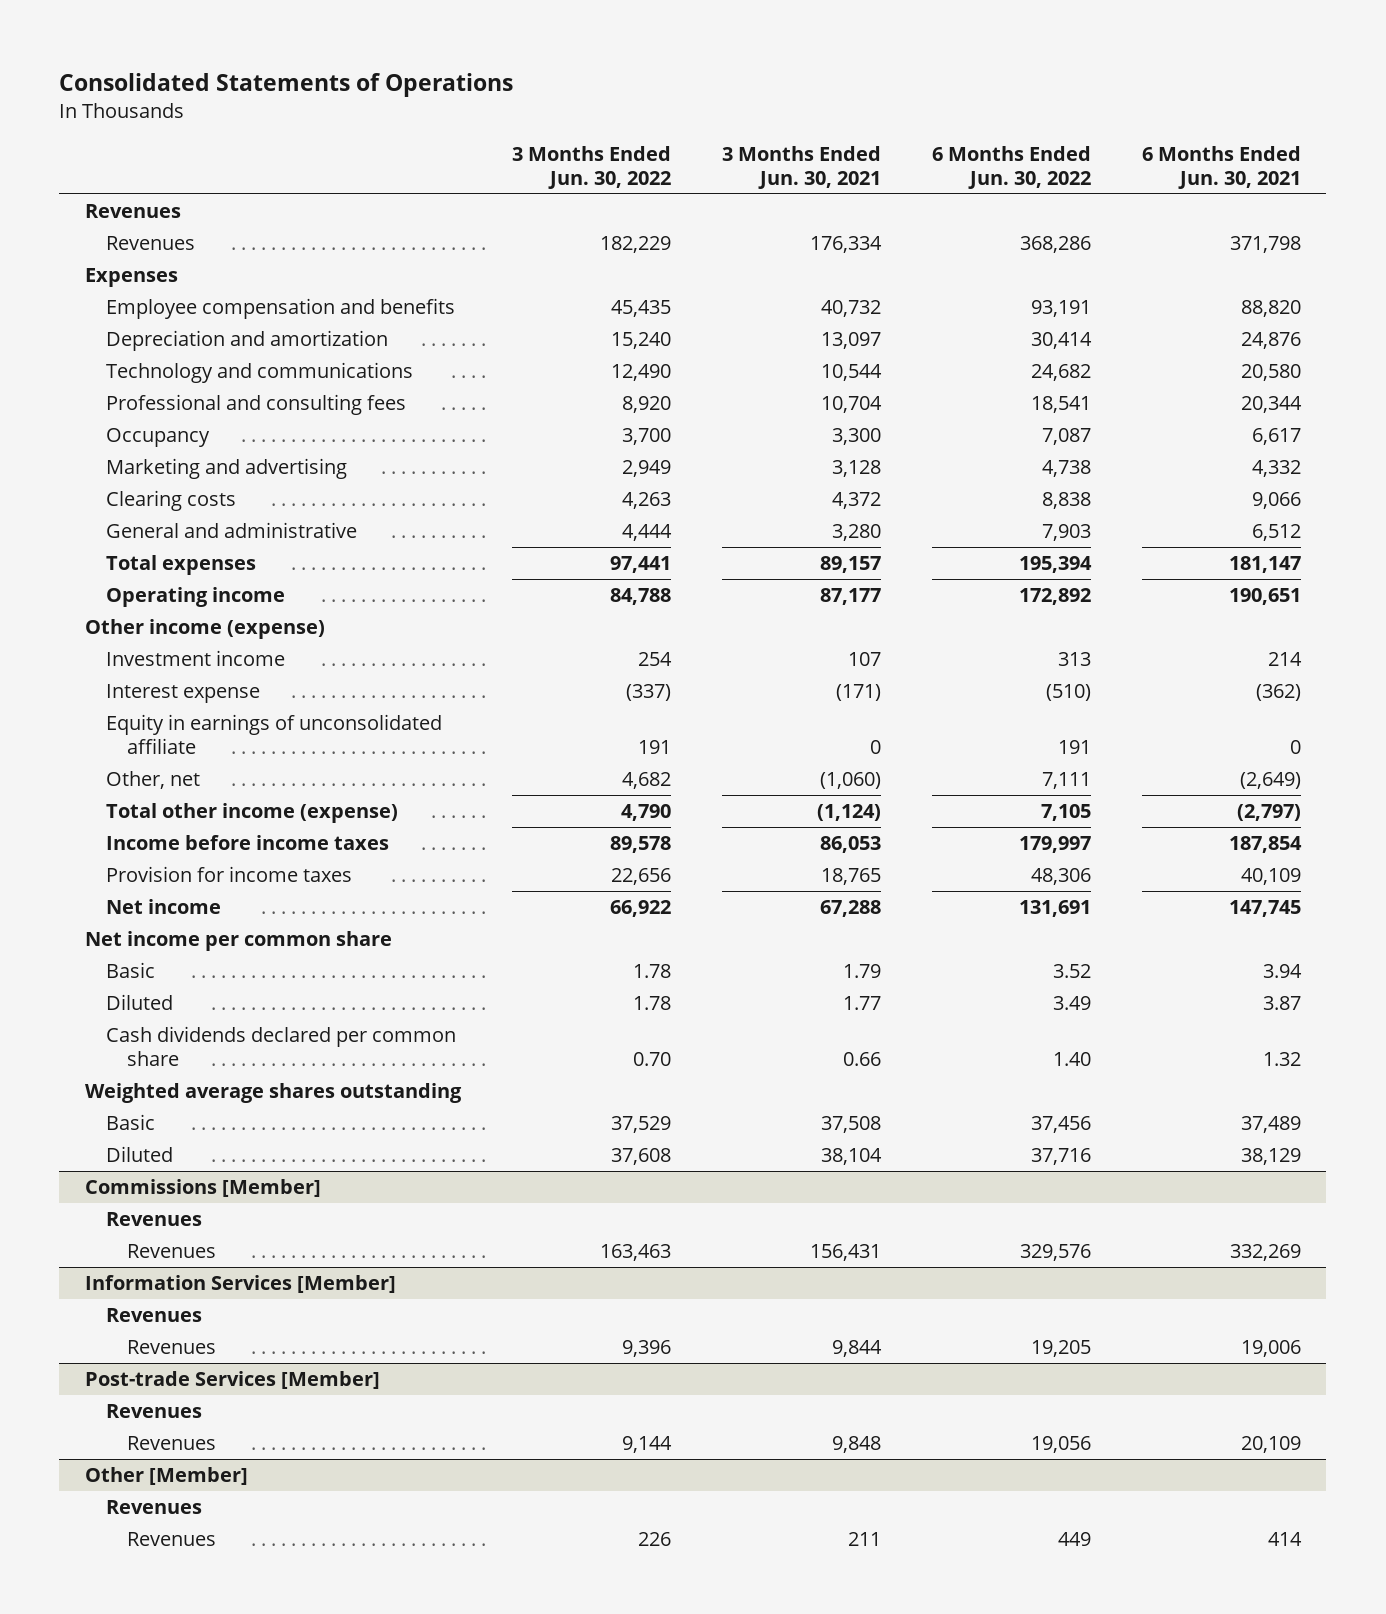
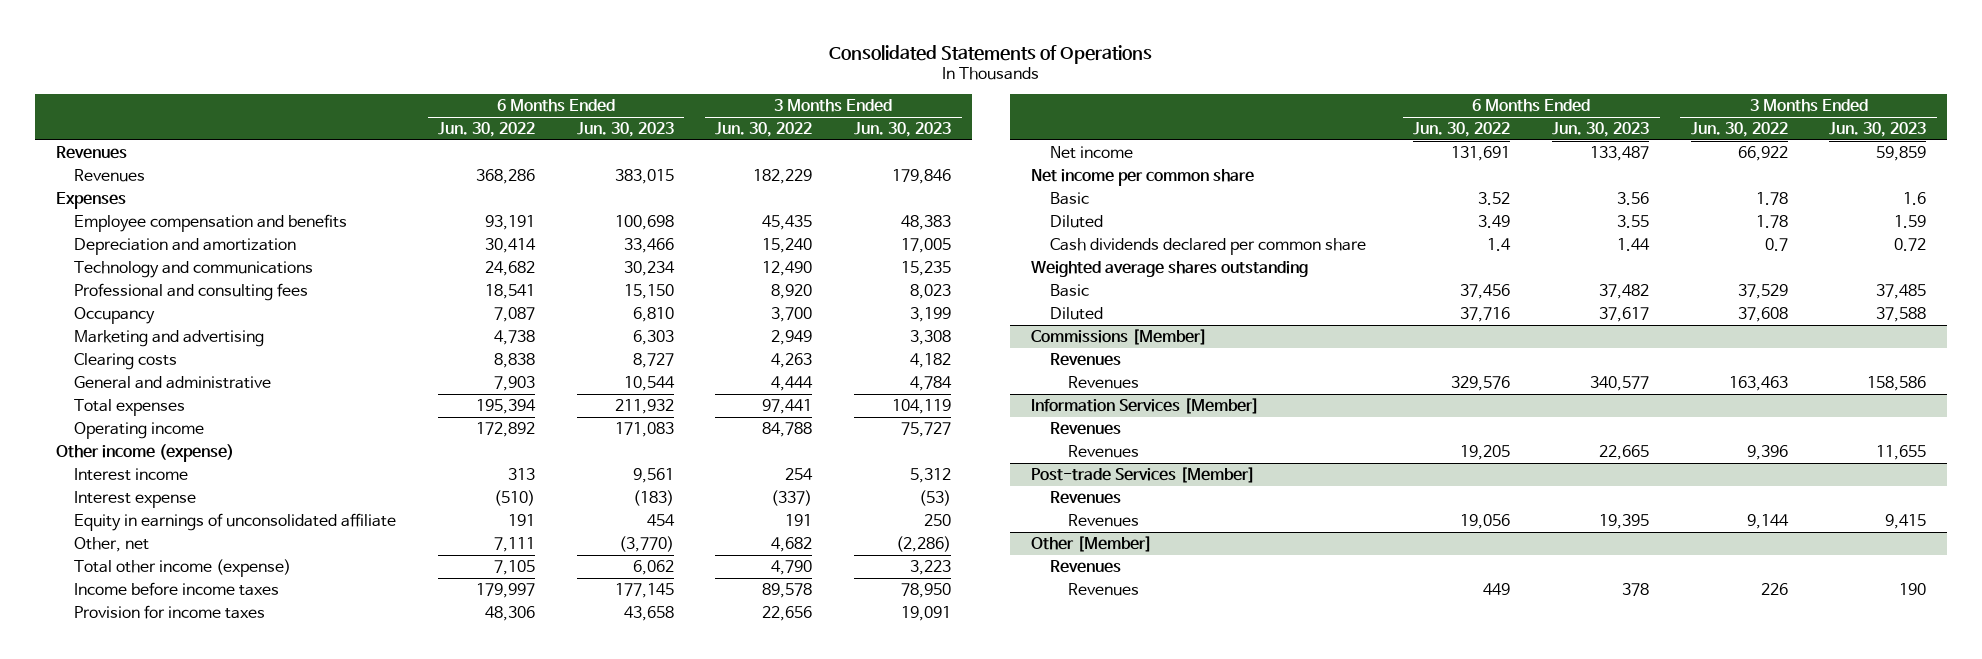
- | 3 Months Ended Jun. 30, 2022 | 3 Months Ended Jun. 30, 2021 | 6 Months Ended Jun. 30, 2022 | 6 Months Ended Jun. 30, 2021
+ | 6 Months Ended Jun. 30, 2022 | 6 Months Ended Jun. 30, 2023 | 3 Months Ended Jun. 30, 2022 | 3 Months Ended Jun. 30, 2023
- Investment income | 254 | 107 | 313 | 214
+ Interest income | 313 | 9,561 | 254 | 5,312
- Cash dividends declared per common share | 0.70 | 0.66 | 1.40 | 1.32
+ Cash dividends declared per common share | 1.4 | 1.44 | 0.7 | 0.72

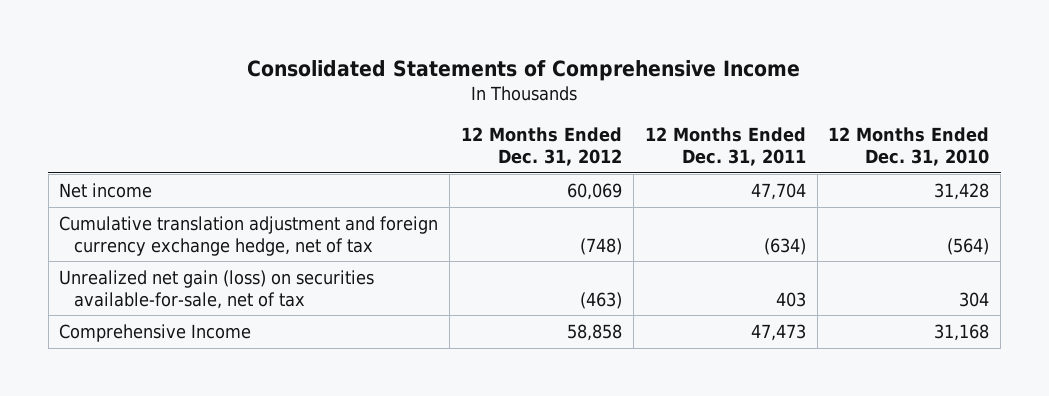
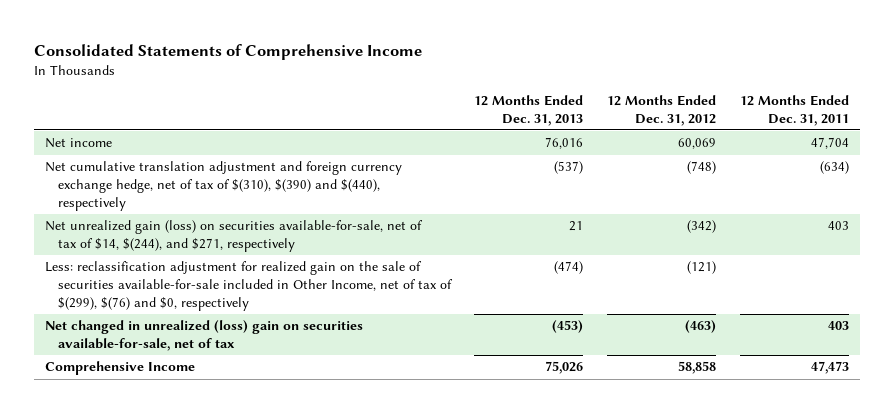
- | 12 Months Ended Dec. 31, 2012 | 12 Months Ended Dec. 31, 2011 | 12 Months Ended Dec. 31, 2010
+ | 12 Months Ended Dec. 31, 2013 | 12 Months Ended Dec. 31, 2012 | 12 Months Ended Dec. 31, 2011
- Cumulative translation adjustment and foreign currency exchange hedge, net of tax | (748) | (634) | (564)
- Unrealized net gain (loss) on securities available-for-sale, net of tax | (463) | 403 | 304
+ Net cumulative translation adjustment and foreign currency exchange hedge, net of tax of $(310), $(390) and $(440), respectively | (537) | (748) | (634)
+ Net unrealized gain (loss) on securities available-for-sale, net of tax of $14, $(244), and $271, respectively | 21 | (342) | 403
+ Less: reclassification adjustment for realized gain on the sale of securities available-for-sale included in Other Income, net of tax of $(299), $(76) and $0, respectively | (474) | (121) |
+ Net changed in unrealized (loss) gain on securities available-for-sale, net of tax | (453) | (463) | 403

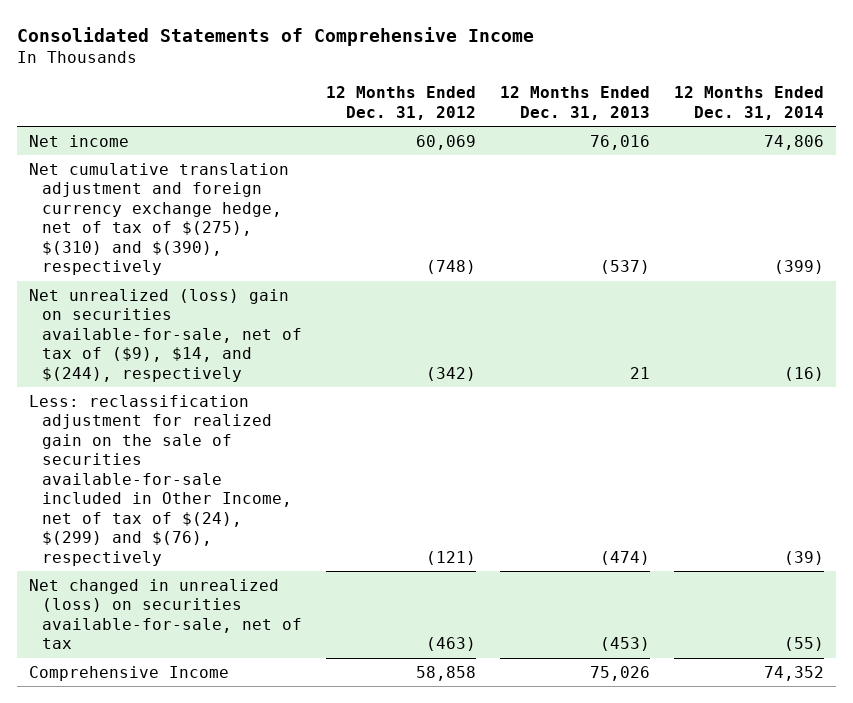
- | 12 Months Ended Dec. 31, 2013 | 12 Months Ended Dec. 31, 2012 | 12 Months Ended Dec. 31, 2011
+ | 12 Months Ended Dec. 31, 2012 | 12 Months Ended Dec. 31, 2013 | 12 Months Ended Dec. 31, 2014
- Net cumulative translation adjustment and foreign currency exchange hedge, net of tax of $(310), $(390) and $(440), respectively | (537) | (748) | (634)
- Net unrealized gain (loss) on securities available-for-sale, net of tax of $14, $(244), and $271, respectively | 21 | (342) | 403
- Less: reclassification adjustment for realized gain on the sale of securities available-for-sale included in Other Income, net of tax of $(299), $(76) and $0, respectively | (474) | (121) |
- Net changed in unrealized (loss) gain on securities available-for-sale, net of tax | (453) | (463) | 403
+ Net cumulative translation adjustment and foreign currency exchange hedge, net of tax of $(275), $(310) and $(390), respectively | (748) | (537) | (399)
+ Net unrealized (loss) gain on securities available-for-sale, net of tax of ($9), $14, and $(244), respectively | (342) | 21 | (16)
+ Less: reclassification adjustment for realized gain on the sale of securities available-for-sale included in Other Income, net of tax of $(24), $(299) and $(76), respectively | (121) | (474) | (39)
+ Net changed in unrealized (loss) on securities available-for-sale, net of tax | (463) | (453) | (55)

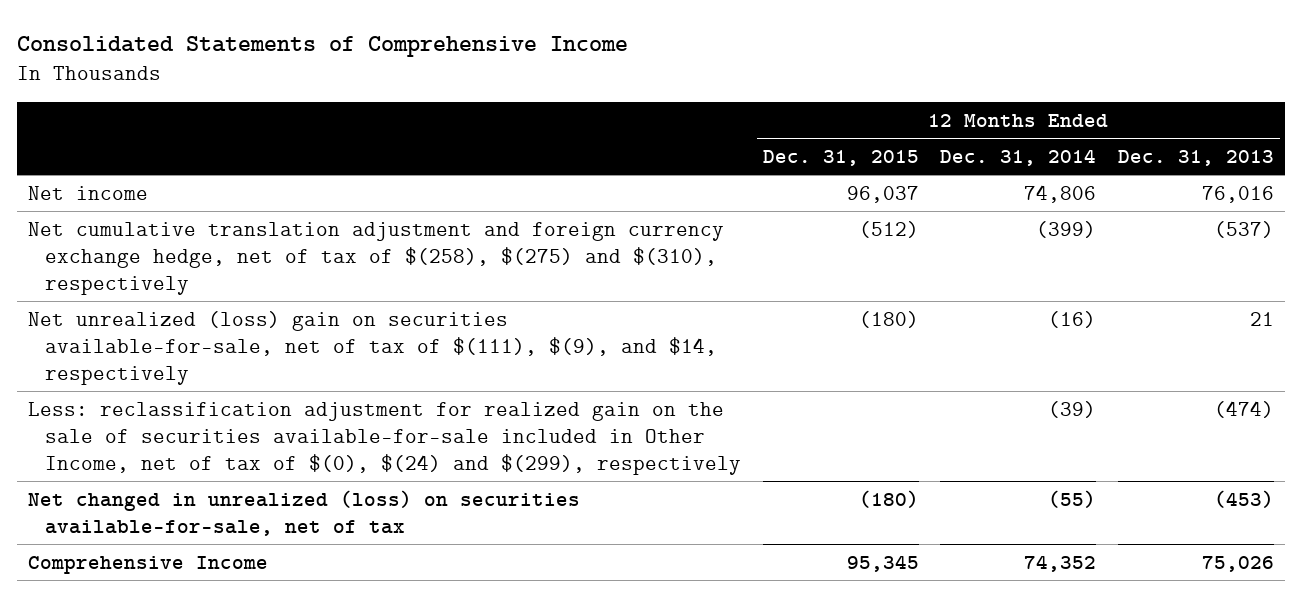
- | 12 Months Ended Dec. 31, 2012 | 12 Months Ended Dec. 31, 2013 | 12 Months Ended Dec. 31, 2014
+ | 12 Months Ended Dec. 31, 2015 | 12 Months Ended Dec. 31, 2014 | 12 Months Ended Dec. 31, 2013
- Net cumulative translation adjustment and foreign currency exchange hedge, net of tax of $(275), $(310) and $(390), respectively | (748) | (537) | (399)
- Net unrealized (loss) gain on securities available-for-sale, net of tax of ($9), $14, and $(244), respectively | (342) | 21 | (16)
- Less: reclassification adjustment for realized gain on the sale of securities available-for-sale included in Other Income, net of tax of $(24), $(299) and $(76), respectively | (121) | (474) | (39)
+ Net cumulative translation adjustment and foreign currency exchange hedge, net of tax of $(258), $(275) and $(310), respectively | (512) | (399) | (537)
+ Net unrealized (loss) gain on securities available-for-sale, net of tax of $(111), $(9), and $14, respectively | (180) | (16) | 21
+ Less: reclassification adjustment for realized gain on the sale of securities available-for-sale included in Other Income, net of tax of $(0), $(24) and $(299), respectively | | (39) | (474)

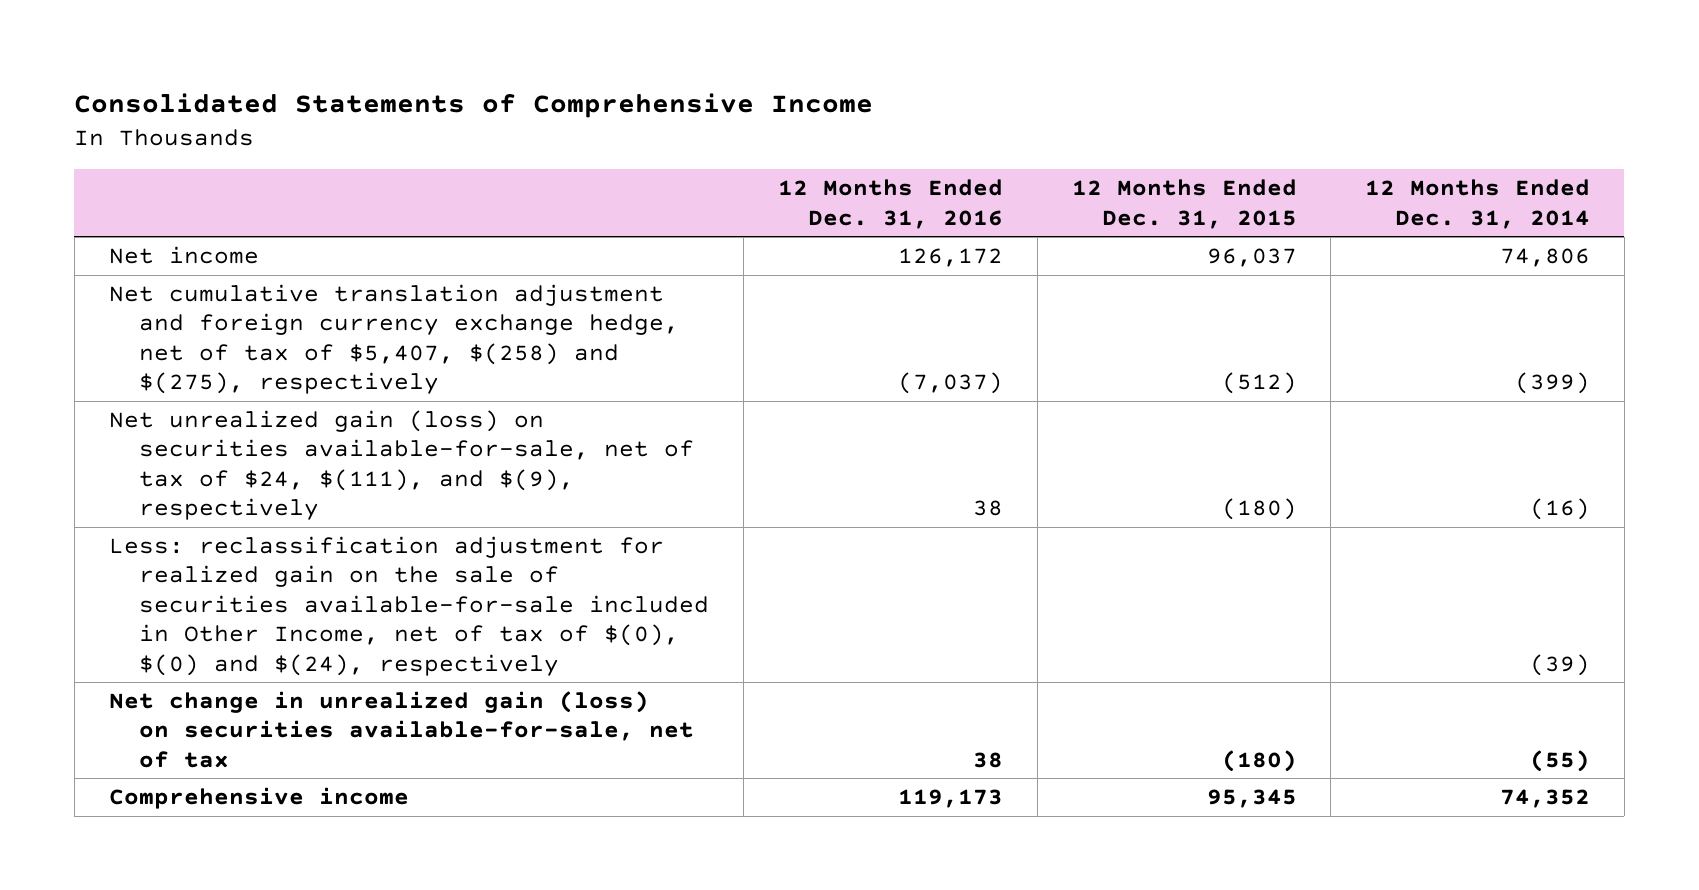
- | 12 Months Ended Dec. 31, 2015 | 12 Months Ended Dec. 31, 2014 | 12 Months Ended Dec. 31, 2013
+ | 12 Months Ended Dec. 31, 2016 | 12 Months Ended Dec. 31, 2015 | 12 Months Ended Dec. 31, 2014
- Net cumulative translation adjustment and foreign currency exchange hedge, net of tax of $(258), $(275) and $(310), respectively | (512) | (399) | (537)
- Net unrealized (loss) gain on securities available-for-sale, net of tax of $(111), $(9), and $14, respectively | (180) | (16) | 21
- Less: reclassification adjustment for realized gain on the sale of securities available-for-sale included in Other Income, net of tax of $(0), $(24) and $(299), respectively | | (39) | (474)
- Net changed in unrealized (loss) on securities available-for-sale, net of tax | (180) | (55) | (453)
- Comprehensive Income | 95,345 | 74,352 | 75,026
+ Net cumulative translation adjustment and foreign currency exchange hedge, net of tax of $5,407, $(258) and $(275), respectively | (7,037) | (512) | (399)
+ Net unrealized gain (loss) on securities available-for-sale, net of tax of $24, $(111), and $(9), respectively | 38 | (180) | (16)
+ Less: reclassification adjustment for realized gain on the sale of securities available-for-sale included in Other Income, net of tax of $(0), $(0) and $(24), respectively | | | (39)
+ Net change in unrealized gain (loss) on securities available-for-sale, net of tax | 38 | (180) | (55)
+ Comprehensive income | 119,173 | 95,345 | 74,352

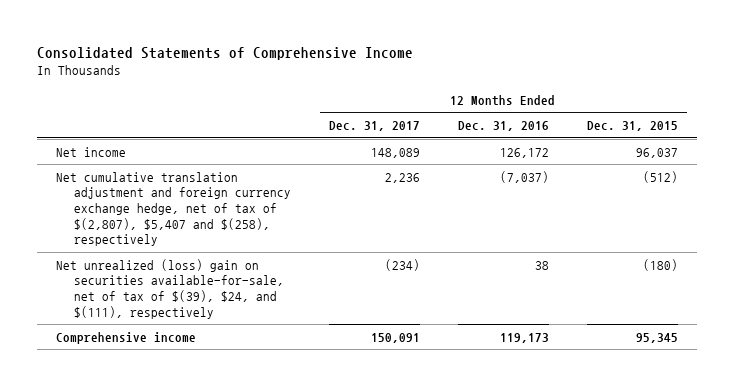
- | 12 Months Ended Dec. 31, 2016 | 12 Months Ended Dec. 31, 2015 | 12 Months Ended Dec. 31, 2014
+ | 12 Months Ended Dec. 31, 2017 | 12 Months Ended Dec. 31, 2016 | 12 Months Ended Dec. 31, 2015
- Net cumulative translation adjustment and foreign currency exchange hedge, net of tax of $5,407, $(258) and $(275), respectively | (7,037) | (512) | (399)
- Net unrealized gain (loss) on securities available-for-sale, net of tax of $24, $(111), and $(9), respectively | 38 | (180) | (16)
- Less: reclassification adjustment for realized gain on the sale of securities available-for-sale included in Other Income, net of tax of $(0), $(0) and $(24), respectively | | | (39)
- Net change in unrealized gain (loss) on securities available-for-sale, net of tax | 38 | (180) | (55)
+ Net cumulative translation adjustment and foreign currency exchange hedge, net of tax of $(2,807), $5,407 and $(258), respectively | 2,236 | (7,037) | (512)
+ Net unrealized (loss) gain on securities available-for-sale, net of tax of $(39), $24, and $(111), respectively | (234) | 38 | (180)

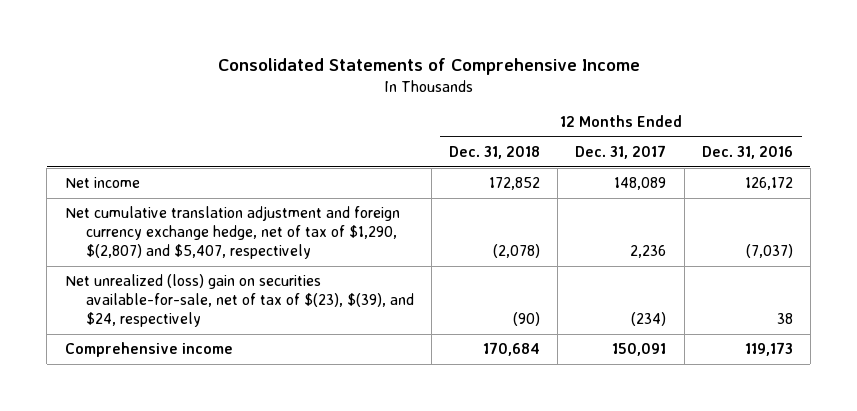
- | 12 Months Ended Dec. 31, 2017 | 12 Months Ended Dec. 31, 2016 | 12 Months Ended Dec. 31, 2015
+ | 12 Months Ended Dec. 31, 2018 | 12 Months Ended Dec. 31, 2017 | 12 Months Ended Dec. 31, 2016
- Net cumulative translation adjustment and foreign currency exchange hedge, net of tax of $(2,807), $5,407 and $(258), respectively | 2,236 | (7,037) | (512)
- Net unrealized (loss) gain on securities available-for-sale, net of tax of $(39), $24, and $(111), respectively | (234) | 38 | (180)
+ Net cumulative translation adjustment and foreign currency exchange hedge, net of tax of $1,290, $(2,807) and $5,407, respectively | (2,078) | 2,236 | (7,037)
+ Net unrealized (loss) gain on securities available-for-sale, net of tax of $(23), $(39), and $24, respectively | (90) | (234) | 38

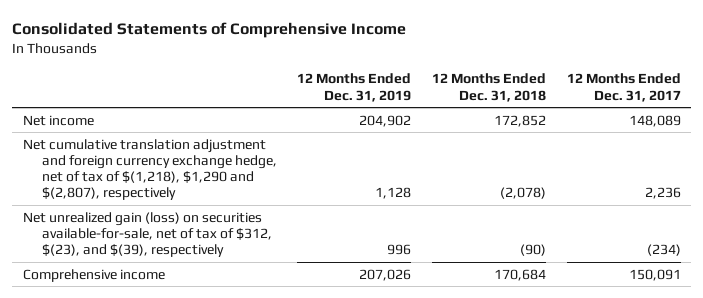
- | 12 Months Ended Dec. 31, 2018 | 12 Months Ended Dec. 31, 2017 | 12 Months Ended Dec. 31, 2016
+ | 12 Months Ended Dec. 31, 2019 | 12 Months Ended Dec. 31, 2018 | 12 Months Ended Dec. 31, 2017
- Net cumulative translation adjustment and foreign currency exchange hedge, net of tax of $1,290, $(2,807) and $5,407, respectively | (2,078) | 2,236 | (7,037)
- Net unrealized (loss) gain on securities available-for-sale, net of tax of $(23), $(39), and $24, respectively | (90) | (234) | 38
+ Net cumulative translation adjustment and foreign currency exchange hedge, net of tax of $(1,218), $1,290 and $(2,807), respectively | 1,128 | (2,078) | 2,236
+ Net unrealized gain (loss) on securities available-for-sale, net of tax of $312, $(23), and $(39), respectively | 996 | (90) | (234)

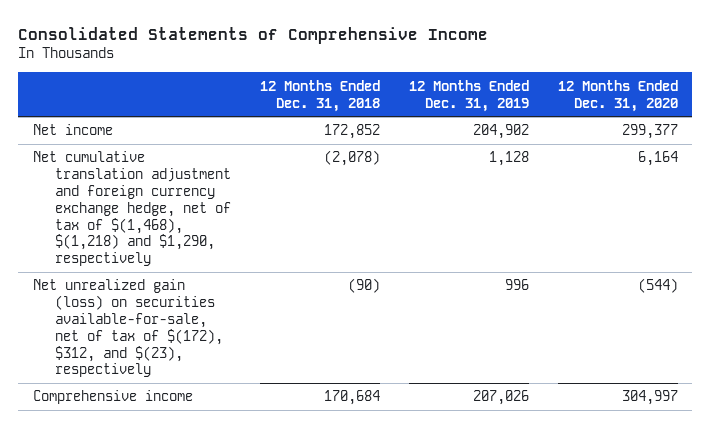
- | 12 Months Ended Dec. 31, 2019 | 12 Months Ended Dec. 31, 2018 | 12 Months Ended Dec. 31, 2017
+ | 12 Months Ended Dec. 31, 2018 | 12 Months Ended Dec. 31, 2019 | 12 Months Ended Dec. 31, 2020
- Net cumulative translation adjustment and foreign currency exchange hedge, net of tax of $(1,218), $1,290 and $(2,807), respectively | 1,128 | (2,078) | 2,236
- Net unrealized gain (loss) on securities available-for-sale, net of tax of $312, $(23), and $(39), respectively | 996 | (90) | (234)
+ Net cumulative translation adjustment and foreign currency exchange hedge, net of tax of $(1,468), $(1,218) and $1,290, respectively | (2,078) | 1,128 | 6,164
+ Net unrealized gain (loss) on securities available-for-sale, net of tax of $(172), $312, and $(23), respectively | (90) | 996 | (544)

